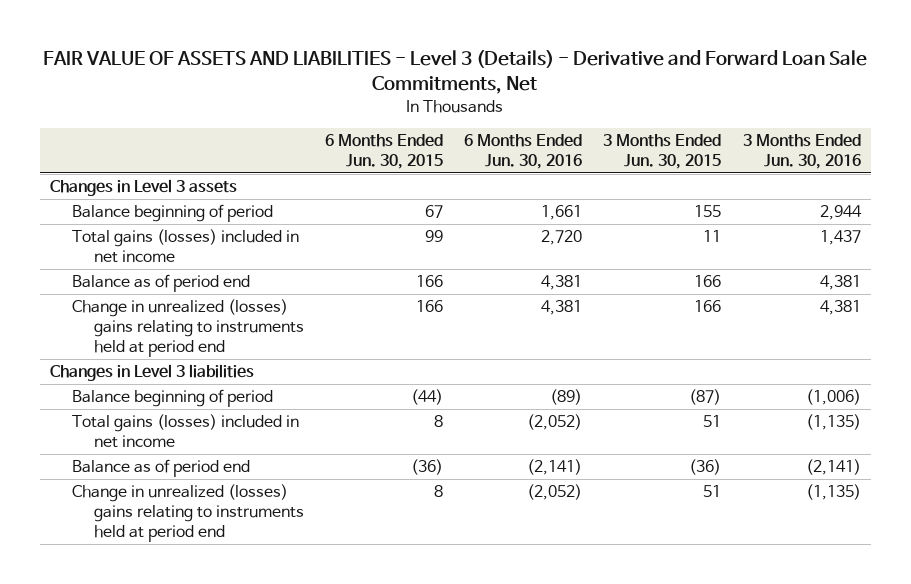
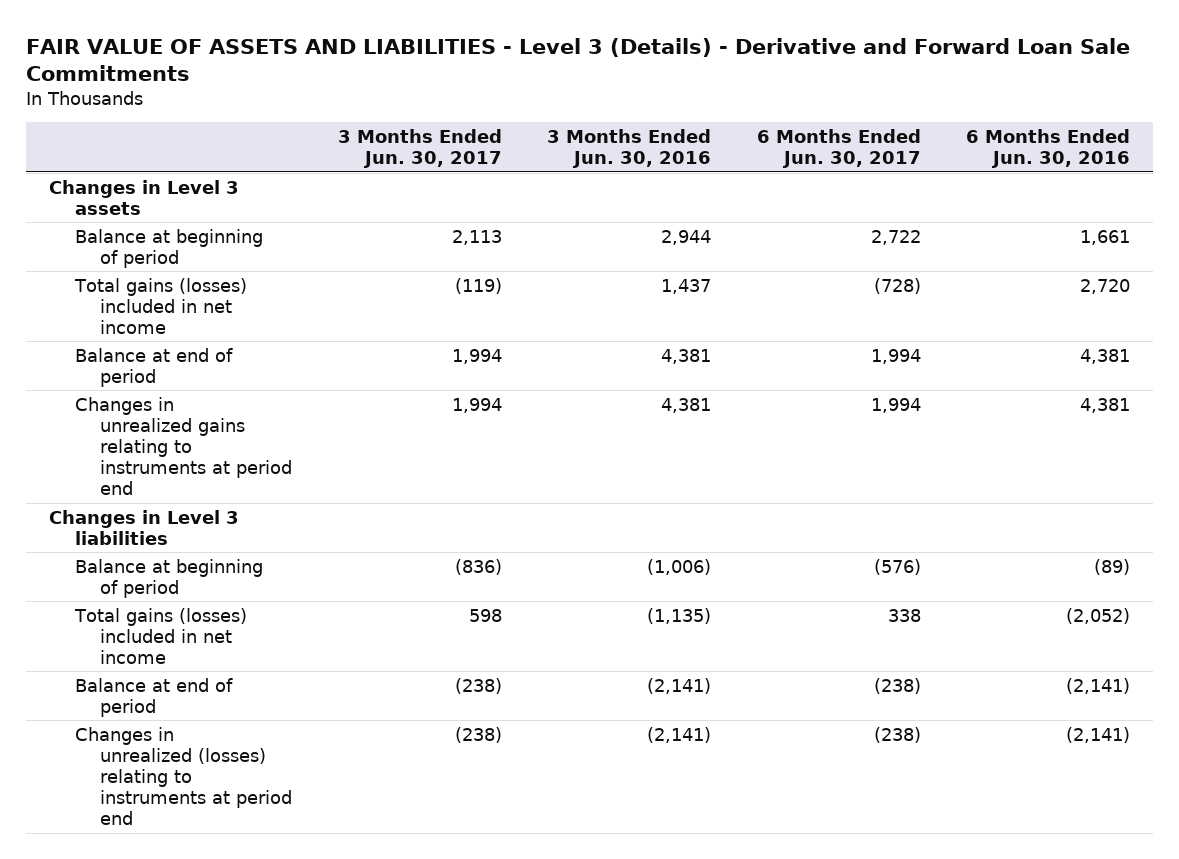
- FAIR VALUE OF ASSETS AND LIABILITIES - Level 3 (Details) - Derivative and Forward Loan Sale Commitments, Net
+ FAIR VALUE OF ASSETS AND LIABILITIES - Level 3 (Details) - Derivative and Forward Loan Sale Commitments
- | 6 Months Ended Jun. 30, 2015 | 6 Months Ended Jun. 30, 2016 | 3 Months Ended Jun. 30, 2015 | 3 Months Ended Jun. 30, 2016
+ | 3 Months Ended Jun. 30, 2017 | 3 Months Ended Jun. 30, 2016 | 6 Months Ended Jun. 30, 2017 | 6 Months Ended Jun. 30, 2016
- Balance beginning of period | 67 | 1,661 | 155 | 2,944
+ Balance at beginning of period | 2,113 | 2,944 | 2,722 | 1,661
- Balance as of period end | 166 | 4,381 | 166 | 4,381
- Change in unrealized (losses) gains relating to instruments held at period end | 166 | 4,381 | 166 | 4,381
+ Balance at end of period | 1,994 | 4,381 | 1,994 | 4,381
+ Changes in unrealized gains relating to instruments at period end | 1,994 | 4,381 | 1,994 | 4,381
- Balance beginning of period | (44) | (89) | (87) | (1,006)
+ Balance at beginning of period | (836) | (1,006) | (576) | (89)
- Balance as of period end | (36) | (2,141) | (36) | (2,141)
- Change in unrealized (losses) gains relating to instruments held at period end | 8 | (2,052) | 51 | (1,135)
+ Balance at end of period | (238) | (2,141) | (238) | (2,141)
+ Changes in unrealized (losses) relating to instruments at period end | (238) | (2,141) | (238) | (2,141)

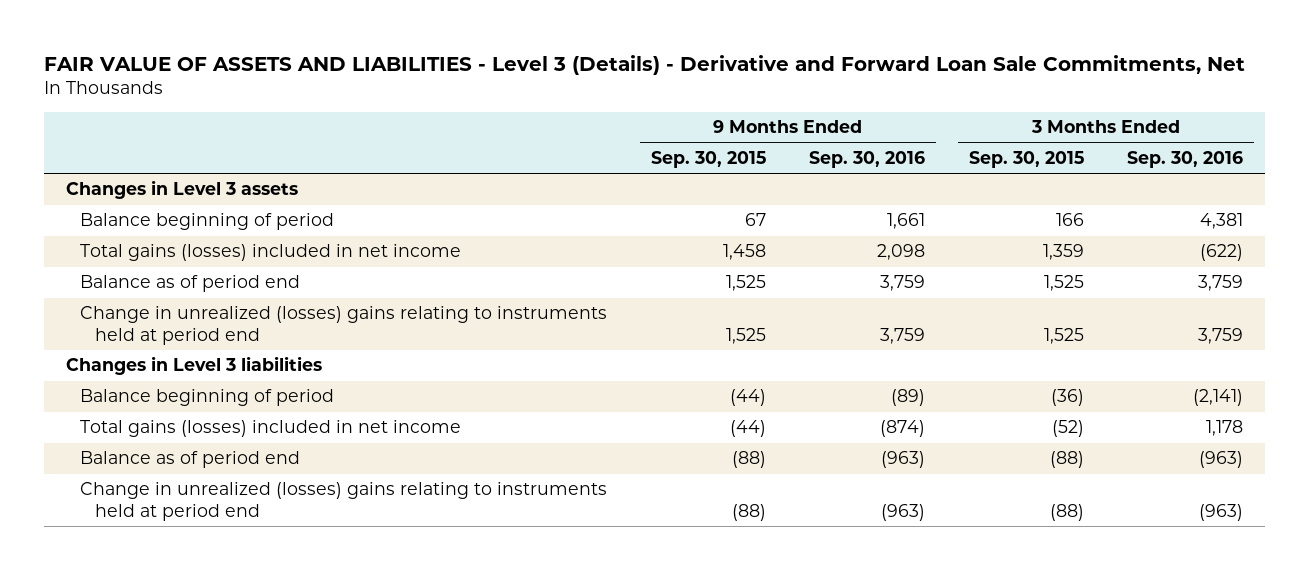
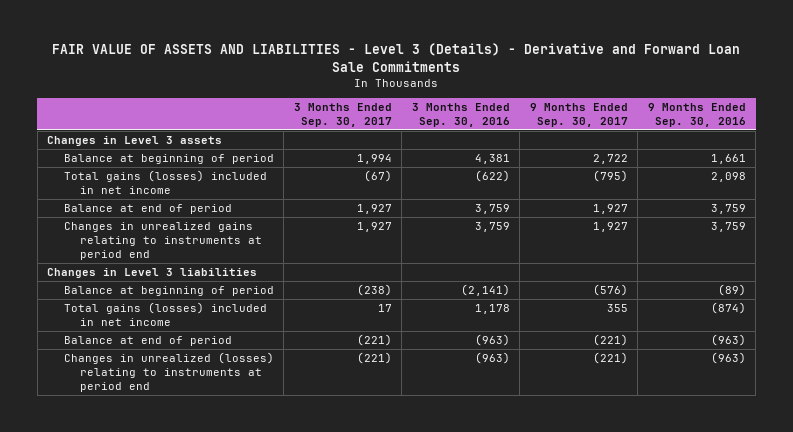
- FAIR VALUE OF ASSETS AND LIABILITIES - Level 3 (Details) - Derivative and Forward Loan Sale Commitments, Net
+ FAIR VALUE OF ASSETS AND LIABILITIES - Level 3 (Details) - Derivative and Forward Loan Sale Commitments
- | 9 Months Ended Sep. 30, 2015 | 9 Months Ended Sep. 30, 2016 | 3 Months Ended Sep. 30, 2015 | 3 Months Ended Sep. 30, 2016
+ | 3 Months Ended Sep. 30, 2017 | 3 Months Ended Sep. 30, 2016 | 9 Months Ended Sep. 30, 2017 | 9 Months Ended Sep. 30, 2016
- Balance beginning of period | 67 | 1,661 | 166 | 4,381
+ Balance at beginning of period | 1,994 | 4,381 | 2,722 | 1,661
- Balance as of period end | 1,525 | 3,759 | 1,525 | 3,759
- Change in unrealized (losses) gains relating to instruments held at period end | 1,525 | 3,759 | 1,525 | 3,759
+ Balance at end of period | 1,927 | 3,759 | 1,927 | 3,759
+ Changes in unrealized gains relating to instruments at period end | 1,927 | 3,759 | 1,927 | 3,759
- Balance beginning of period | (44) | (89) | (36) | (2,141)
+ Balance at beginning of period | (238) | (2,141) | (576) | (89)
- Balance as of period end | (88) | (963) | (88) | (963)
- Change in unrealized (losses) gains relating to instruments held at period end | (88) | (963) | (88) | (963)
+ Balance at end of period | (221) | (963) | (221) | (963)
+ Changes in unrealized (losses) relating to instruments at period end | (221) | (963) | (221) | (963)

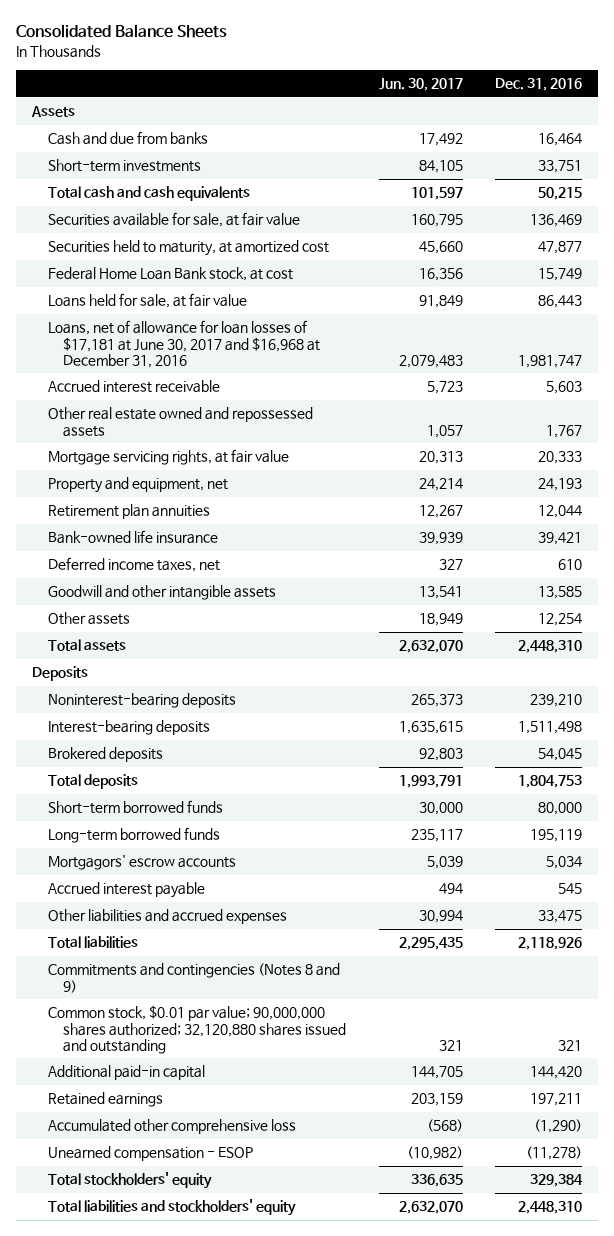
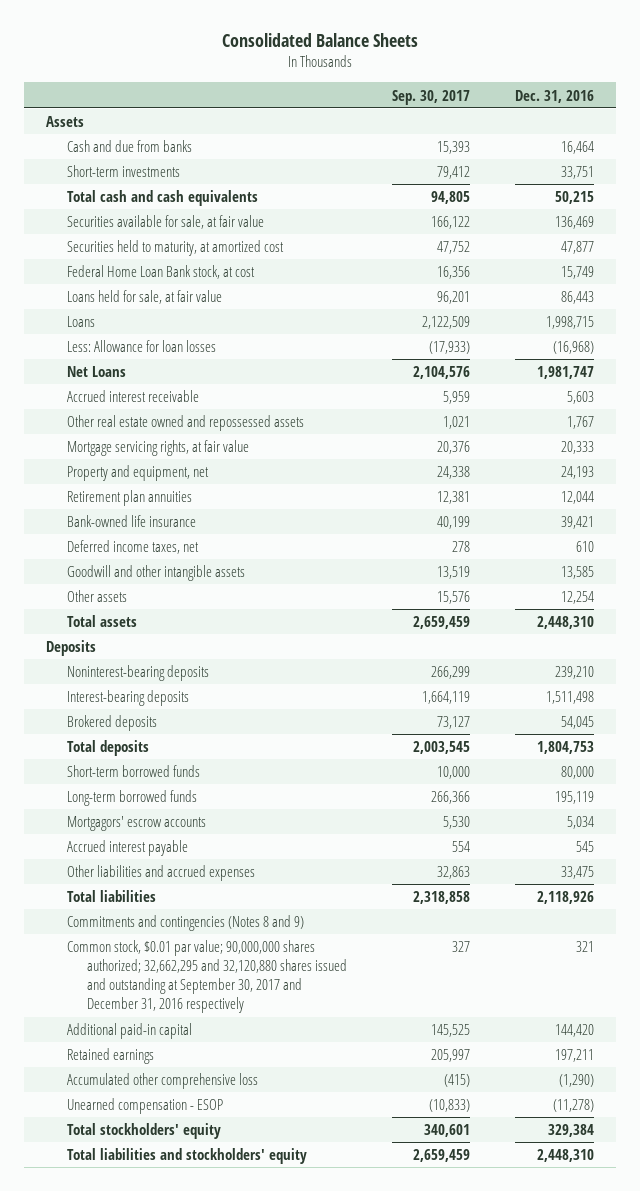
- | Jun. 30, 2017 | Dec. 31, 2016
+ | Sep. 30, 2017 | Dec. 31, 2016
- Loans, net of allowance for loan losses of $17,181 at June 30, 2017 and $16,968 at December 31, 2016 | 2,079,483 | 1,981,747
+ Loans | 2,122,509 | 1,998,715
+ Less: Allowance for loan losses | (17,933) | (16,968)
+ Net Loans | 2,104,576 | 1,981,747
- Common stock, $0.01 par value; 90,000,000 shares authorized; 32,120,880 shares issued and outstanding | 321 | 321
+ Common stock, $0.01 par value; 90,000,000 shares authorized; 32,662,295 and 32,120,880 shares issued and outstanding at September 30, 2017 and December 31, 2016 respectively | 327 | 321

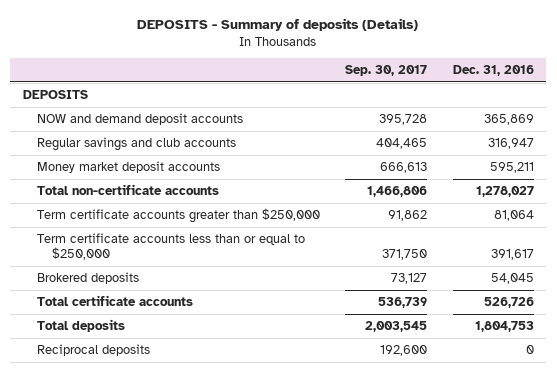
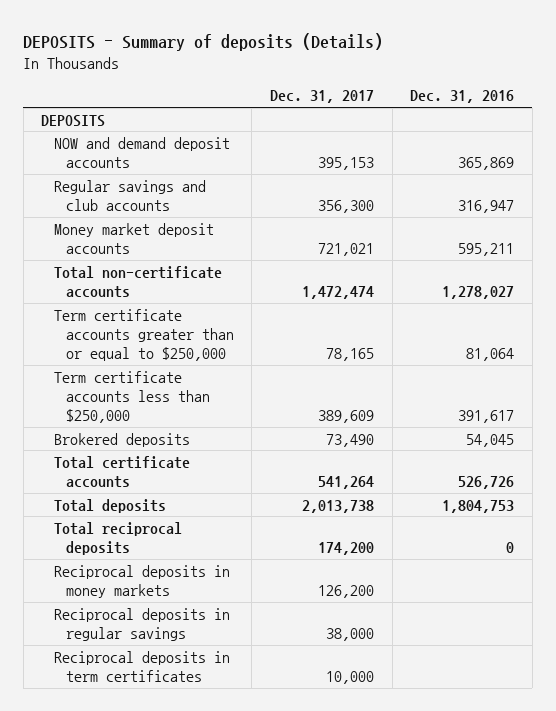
- | Sep. 30, 2017 | Dec. 31, 2016
+ | Dec. 31, 2017 | Dec. 31, 2016
- Term certificate accounts greater than $250,000 | 91,862 | 81,064
- Term certificate accounts less than or equal to $250,000 | 371,750 | 391,617
+ Term certificate accounts greater than or equal to $250,000 | 78,165 | 81,064
+ Term certificate accounts less than $250,000 | 389,609 | 391,617
- Reciprocal deposits | 192,600 | 0
+ Total reciprocal deposits | 174,200 | 0
+ Reciprocal deposits in money markets | 126,200 |
+ Reciprocal deposits in regular savings | 38,000 |
+ Reciprocal deposits in term certificates | 10,000 |

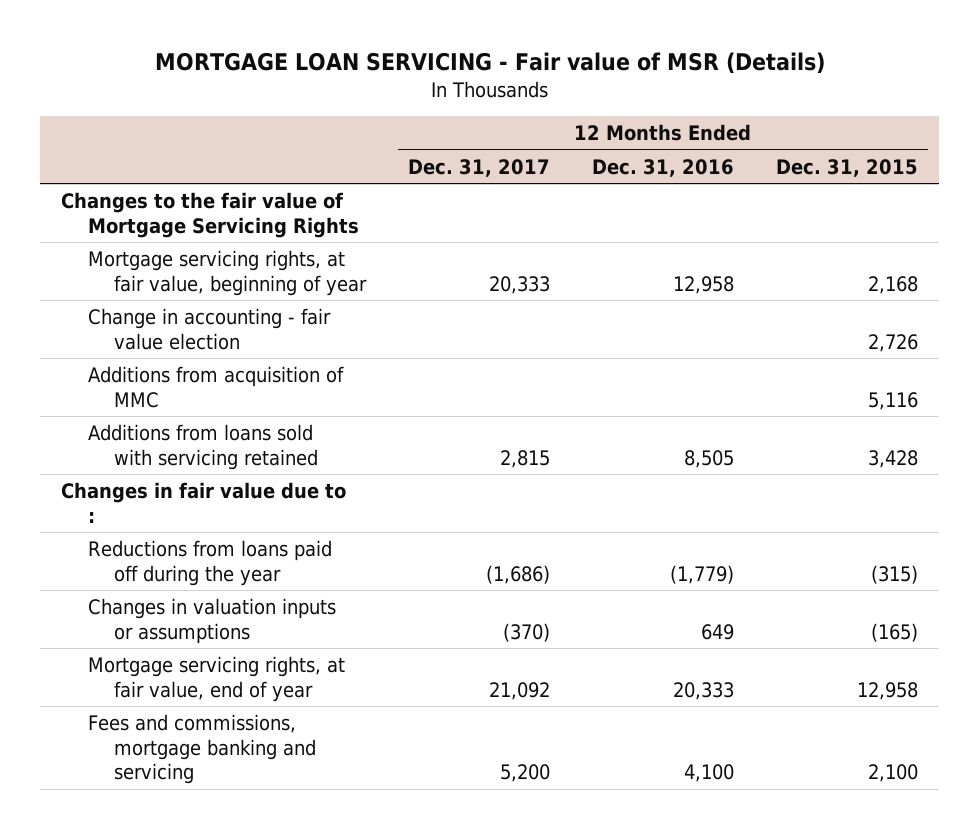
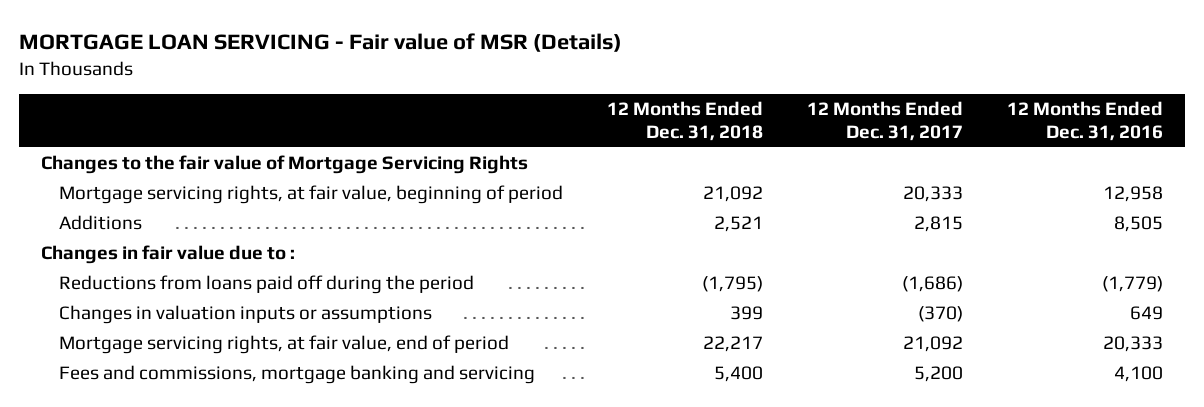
- | 12 Months Ended Dec. 31, 2017 | 12 Months Ended Dec. 31, 2016 | 12 Months Ended Dec. 31, 2015
+ | 12 Months Ended Dec. 31, 2018 | 12 Months Ended Dec. 31, 2017 | 12 Months Ended Dec. 31, 2016
- Mortgage servicing rights, at fair value, beginning of year | 20,333 | 12,958 | 2,168
- Change in accounting - fair value election | | | 2,726
- Additions from acquisition of MMC | | | 5,116
- Additions from loans sold with servicing retained | 2,815 | 8,505 | 3,428
+ Mortgage servicing rights, at fair value, beginning of period | 21,092 | 20,333 | 12,958
+ Additions | 2,521 | 2,815 | 8,505
- Reductions from loans paid off during the year | (1,686) | (1,779) | (315)
+ Reductions from loans paid off during the period | (1,795) | (1,686) | (1,779)
- Mortgage servicing rights, at fair value, end of year | 21,092 | 20,333 | 12,958
+ Mortgage servicing rights, at fair value, end of period | 22,217 | 21,092 | 20,333

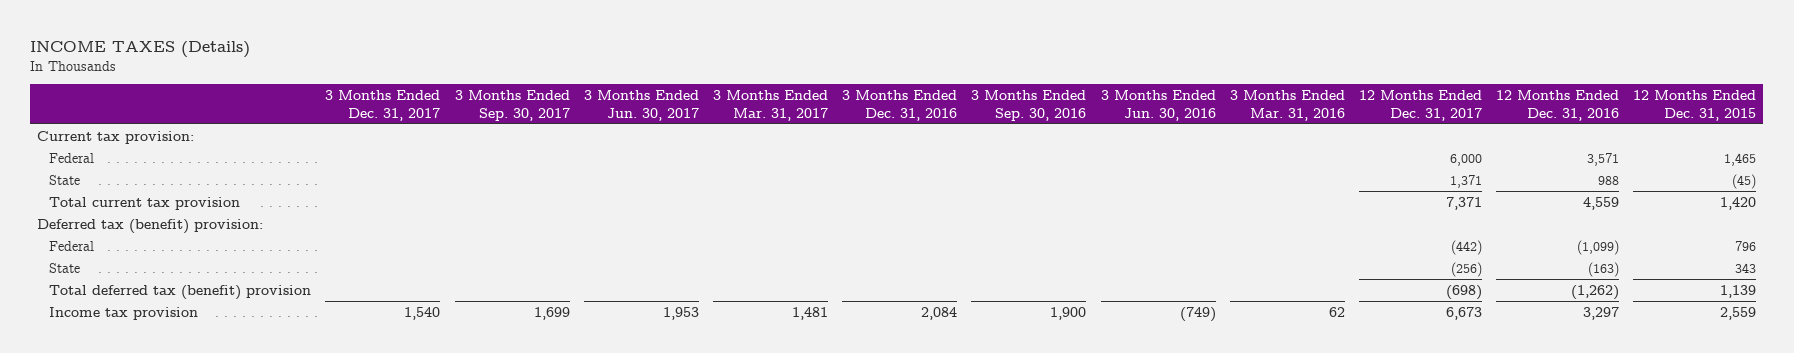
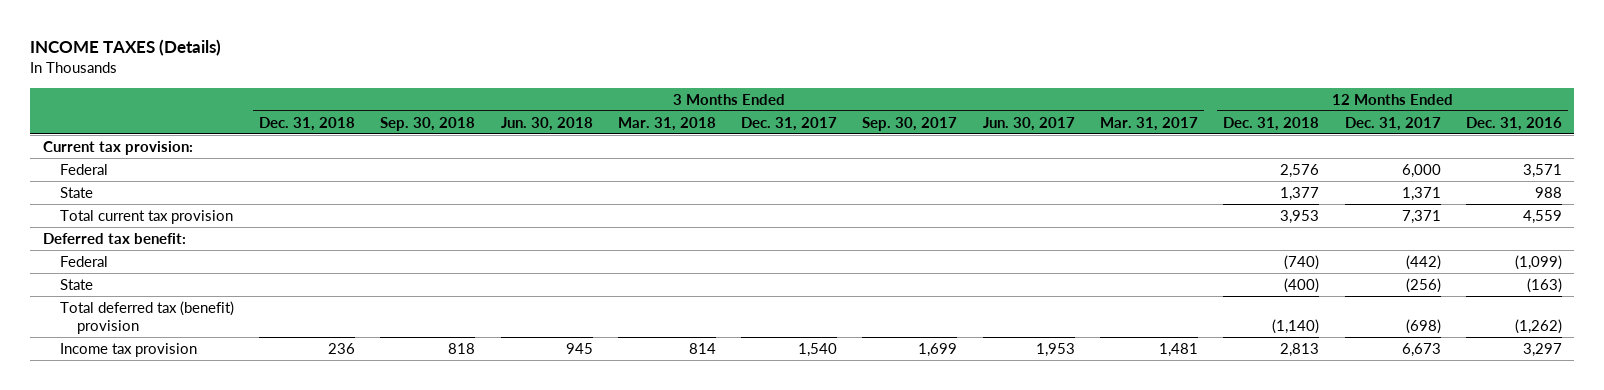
- | 3 Months Ended Dec. 31, 2017 | 3 Months Ended Sep. 30, 2017 | 3 Months Ended Jun. 30, 2017 | 3 Months Ended Mar. 31, 2017 | 3 Months Ended Dec. 31, 2016 | 3 Months Ended Sep. 30, 2016 | 3 Months Ended Jun. 30, 2016 | 3 Months Ended Mar. 31, 2016 | 12 Months Ended Dec. 31, 2017 | 12 Months Ended Dec. 31, 2016 | 12 Months Ended Dec. 31, 2015
+ | 3 Months Ended Dec. 31, 2018 | 3 Months Ended Sep. 30, 2018 | 3 Months Ended Jun. 30, 2018 | 3 Months Ended Mar. 31, 2018 | 3 Months Ended Dec. 31, 2017 | 3 Months Ended Sep. 30, 2017 | 3 Months Ended Jun. 30, 2017 | 3 Months Ended Mar. 31, 2017 | 12 Months Ended Dec. 31, 2018 | 12 Months Ended Dec. 31, 2017 | 12 Months Ended Dec. 31, 2016
- Deferred tax (benefit) provision:
+ Deferred tax benefit:

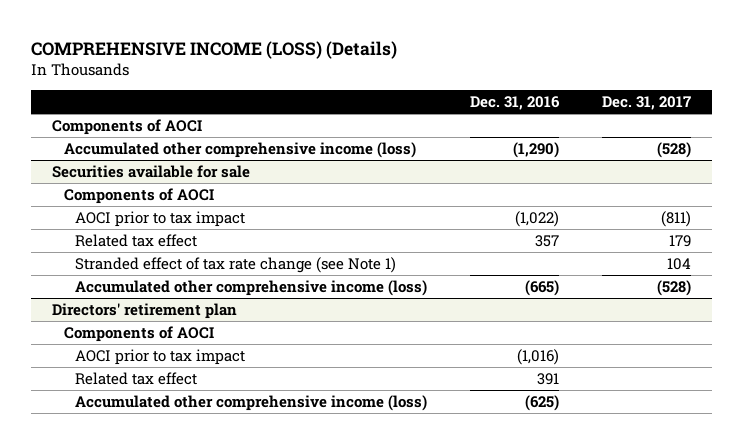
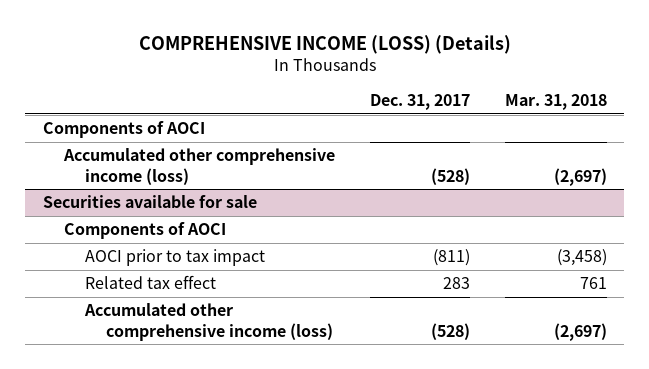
- | Dec. 31, 2016 | Dec. 31, 2017
+ | Dec. 31, 2017 | Mar. 31, 2018
@ Securities available for sale
- Related tax effect | 357 | 179
- Stranded effect of tax rate change (see Note 1) | | 104
+ Related tax effect | 283 | 761
- Directors' retirement plan
- Components of AOCI
- AOCI prior to tax impact | (1,016) |
- Related tax effect | 391 |
- Accumulated other comprehensive income (loss) | (625) |

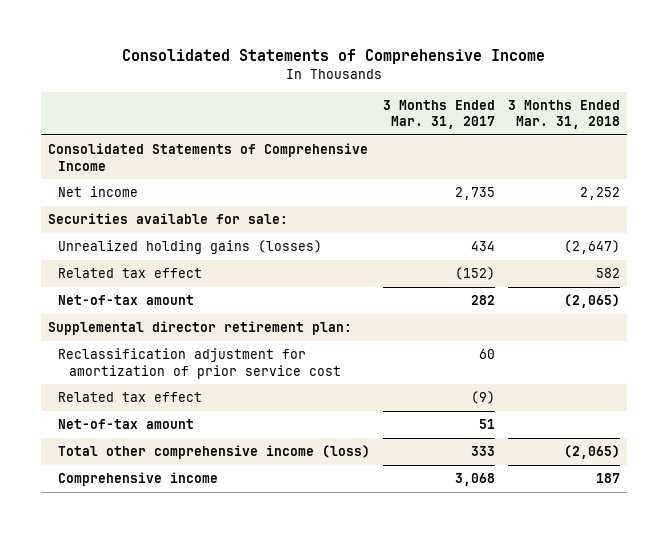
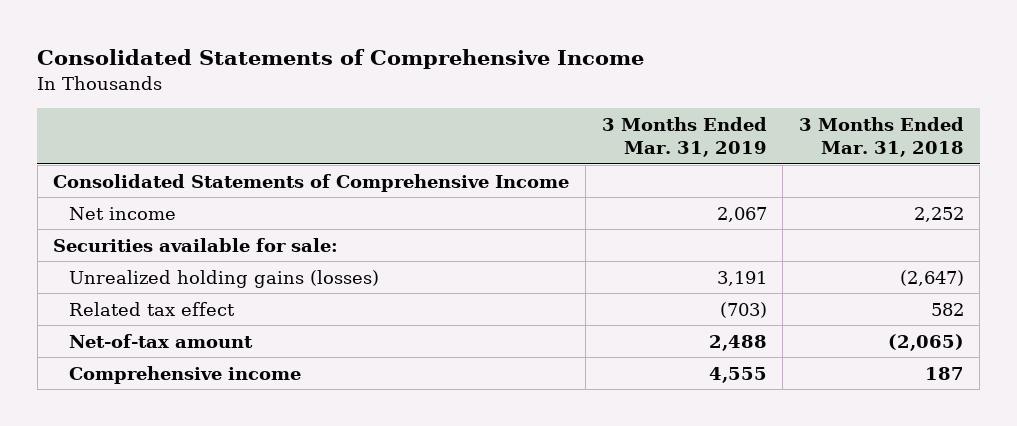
- | 3 Months Ended Mar. 31, 2017 | 3 Months Ended Mar. 31, 2018
+ | 3 Months Ended Mar. 31, 2019 | 3 Months Ended Mar. 31, 2018
- Supplemental director retirement plan:
- Reclassification adjustment for amortization of prior service cost | 60 |
- Related tax effect | (9) |
- Net-of-tax amount | 51 |
- Total other comprehensive income (loss) | 333 | (2,065)

